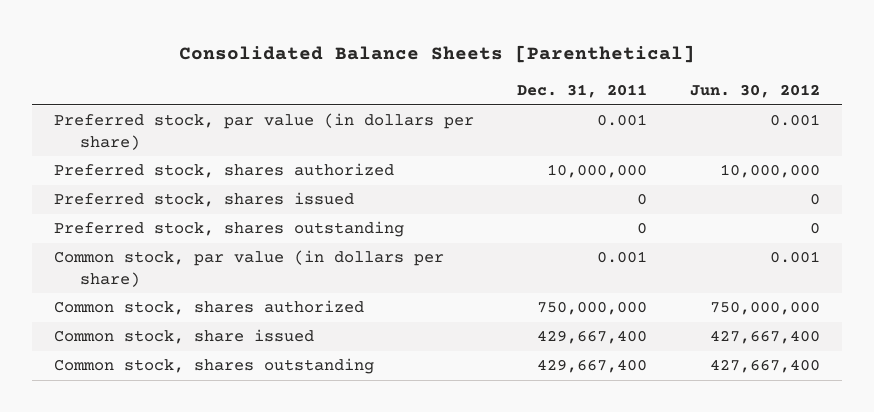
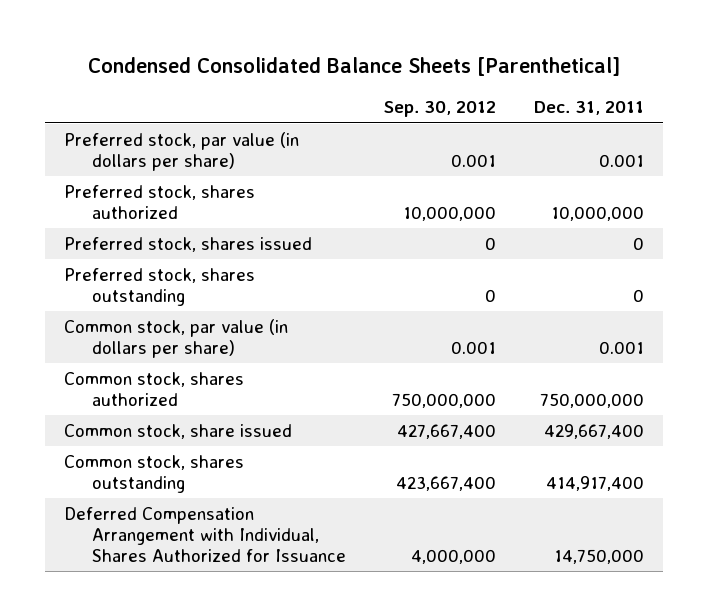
- Consolidated Balance Sheets [Parenthetical]
+ Condensed Consolidated Balance Sheets [Parenthetical]
- | Dec. 31, 2011 | Jun. 30, 2012
+ | Sep. 30, 2012 | Dec. 31, 2011
- Common stock, shares outstanding | 429,667,400 | 427,667,400
+ Common stock, shares outstanding | 423,667,400 | 414,917,400
+ Deferred Compensation Arrangement with Individual, Shares Authorized for Issuance | 4,000,000 | 14,750,000

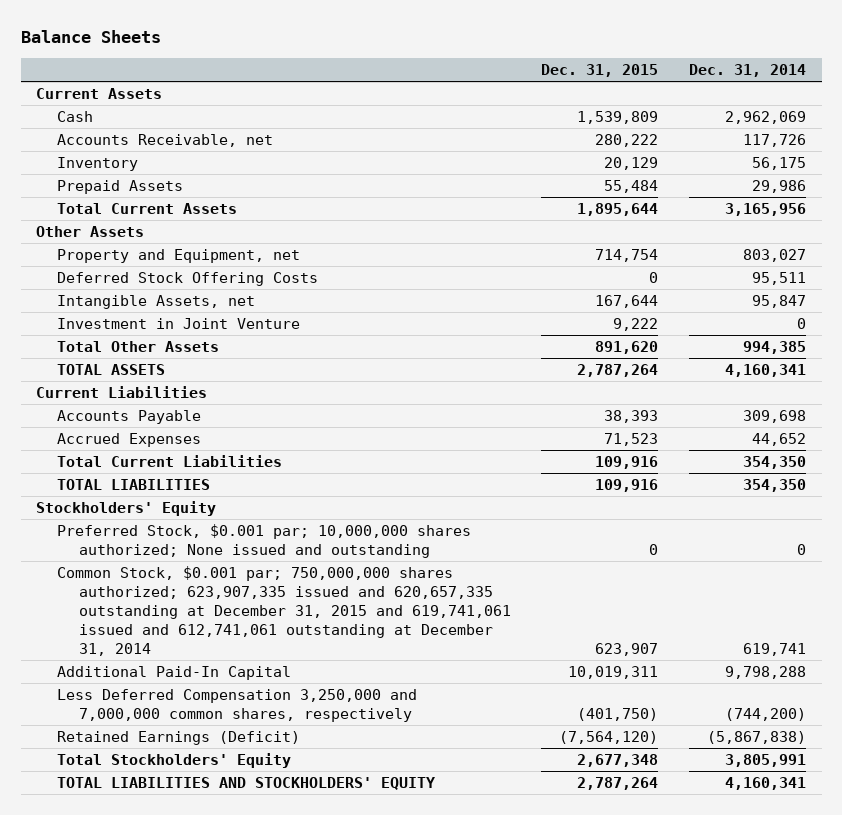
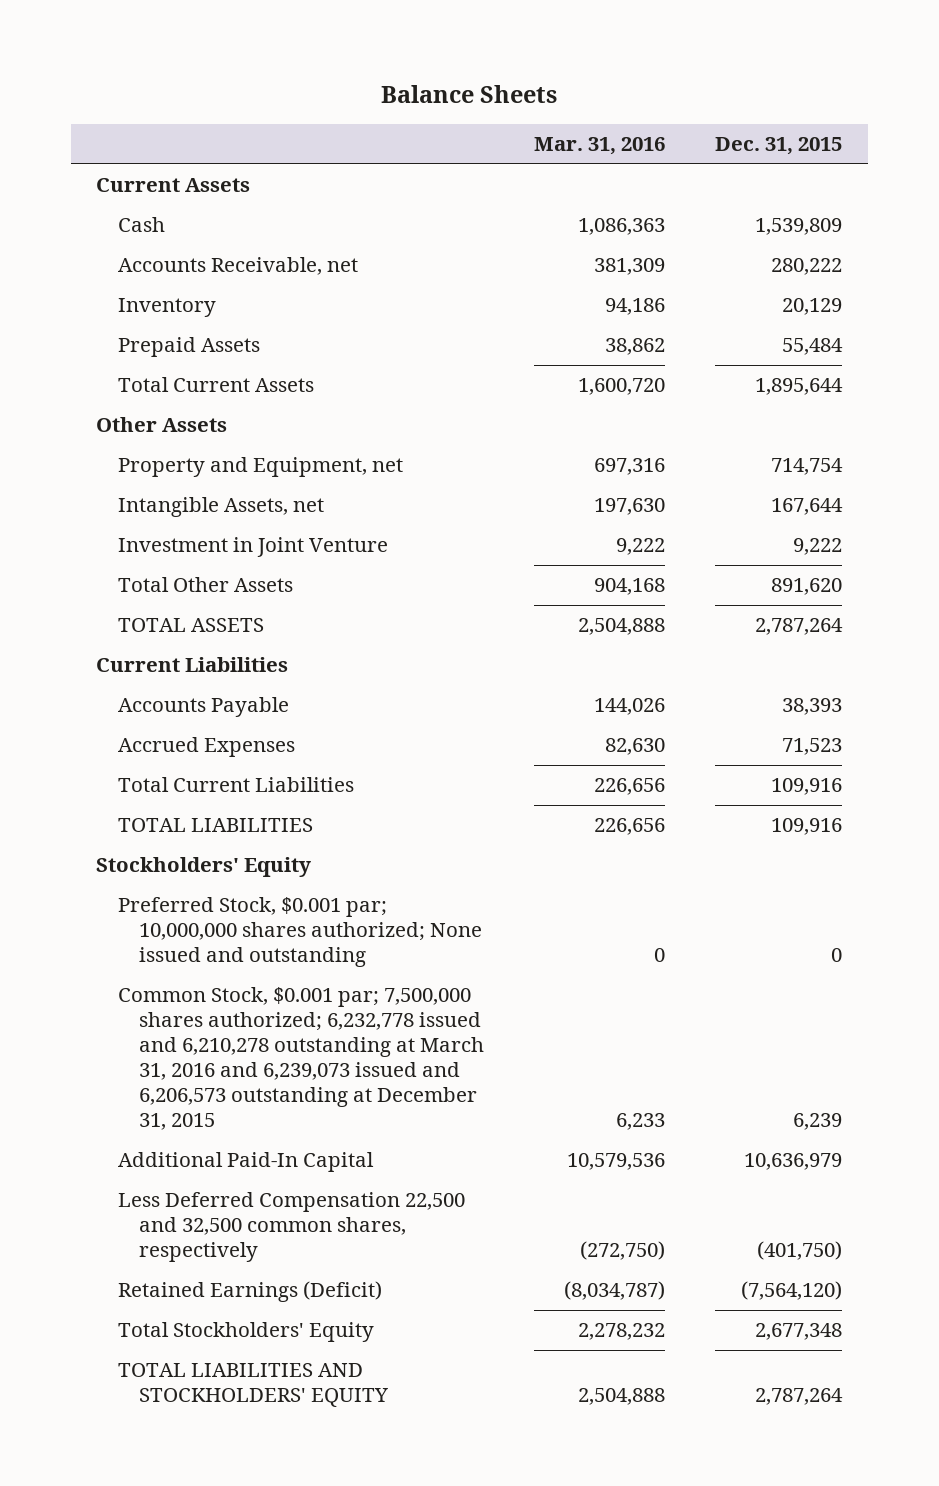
- | Dec. 31, 2015 | Dec. 31, 2014
+ | Mar. 31, 2016 | Dec. 31, 2015
- Deferred Stock Offering Costs | 0 | 95,511
- Common Stock, $0.001 par; 750,000,000 shares authorized; 623,907,335 issued and 620,657,335 outstanding at December 31, 2015 and 619,741,061 issued and 612,741,061 outstanding at December 31, 2014 | 623,907 | 619,741
- Additional Paid-In Capital | 10,019,311 | 9,798,288
- Less Deferred Compensation 3,250,000 and 7,000,000 common shares, respectively | (401,750) | (744,200)
+ Common Stock, $0.001 par; 7,500,000 shares authorized; 6,232,778 issued and 6,210,278 outstanding at March 31, 2016 and 6,239,073 issued and 6,206,573 outstanding at December 31, 2015 | 6,233 | 6,239
+ Additional Paid-In Capital | 10,579,536 | 10,636,979
+ Less Deferred Compensation 22,500 and 32,500 common shares, respectively | (272,750) | (401,750)

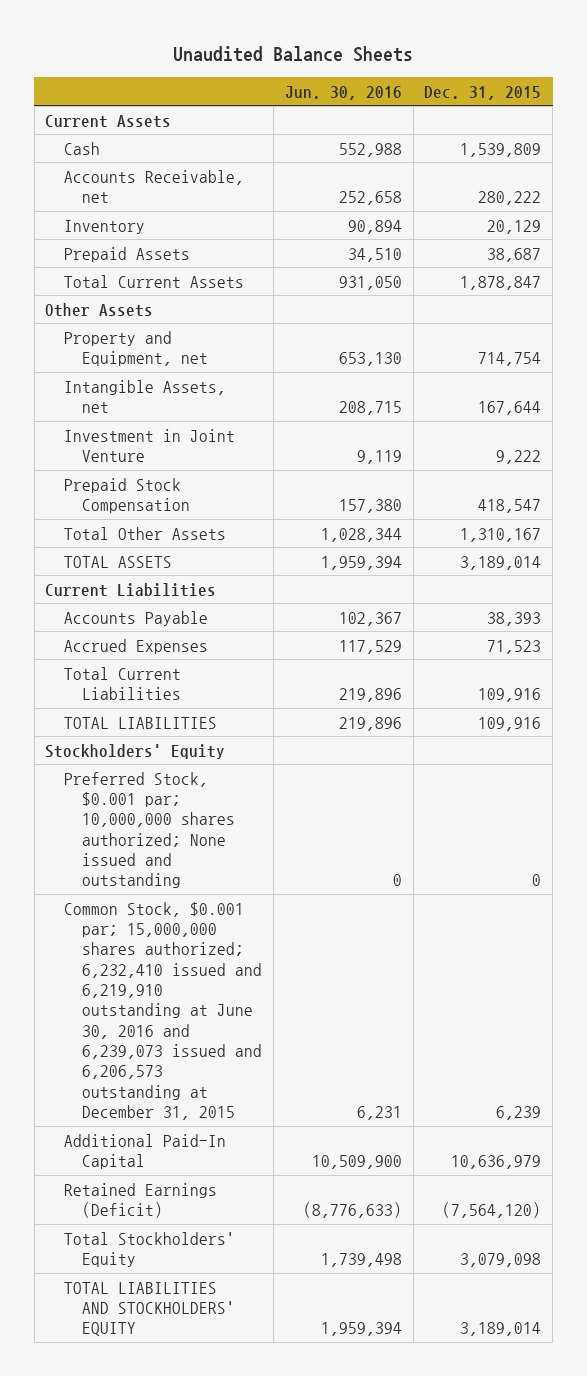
- Balance Sheets
+ Unaudited Balance Sheets
- | Mar. 31, 2016 | Dec. 31, 2015
+ | Jun. 30, 2016 | Dec. 31, 2015
- Prepaid Assets | 38,862 | 55,484
- Total Current Assets | 1,600,720 | 1,895,644
+ Prepaid Assets | 34,510 | 38,687
+ Total Current Assets | 931,050 | 1,878,847
- Total Other Assets | 904,168 | 891,620
- TOTAL ASSETS | 2,504,888 | 2,787,264
+ Prepaid Stock Compensation | 157,380 | 418,547
+ Total Other Assets | 1,028,344 | 1,310,167
+ TOTAL ASSETS | 1,959,394 | 3,189,014
- Common Stock, $0.001 par; 7,500,000 shares authorized; 6,232,778 issued and 6,210,278 outstanding at March 31, 2016 and 6,239,073 issued and 6,206,573 outstanding at December 31, 2015 | 6,233 | 6,239
+ Common Stock, $0.001 par; 15,000,000 shares authorized; 6,232,410 issued and 6,219,910 outstanding at June 30, 2016 and 6,239,073 issued and 6,206,573 outstanding at December 31, 2015 | 6,231 | 6,239
- Less Deferred Compensation 22,500 and 32,500 common shares, respectively | (272,750) | (401,750)
- Total Stockholders' Equity | 2,278,232 | 2,677,348
- TOTAL LIABILITIES AND STOCKHOLDERS' EQUITY | 2,504,888 | 2,787,264
+ Total Stockholders' Equity | 1,739,498 | 3,079,098
+ TOTAL LIABILITIES AND STOCKHOLDERS' EQUITY | 1,959,394 | 3,189,014

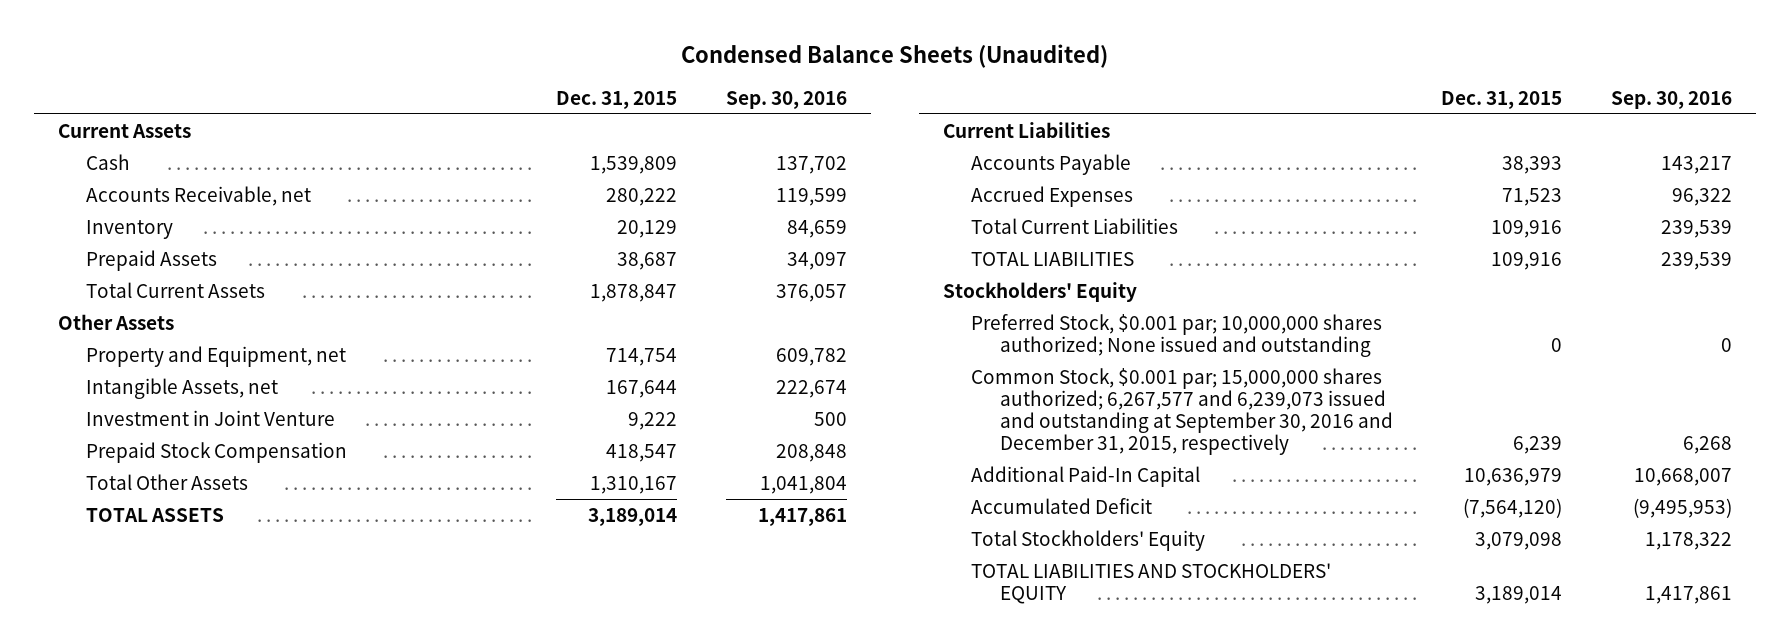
- Unaudited Balance Sheets
+ Condensed Balance Sheets (Unaudited)
- | Jun. 30, 2016 | Dec. 31, 2015
+ | Dec. 31, 2015 | Sep. 30, 2016
- Common Stock, $0.001 par; 15,000,000 shares authorized; 6,232,410 issued and 6,219,910 outstanding at June 30, 2016 and 6,239,073 issued and 6,206,573 outstanding at December 31, 2015 | 6,231 | 6,239
+ Common Stock, $0.001 par; 15,000,000 shares authorized; 6,267,577 and 6,239,073 issued and outstanding at September 30, 2016 and December 31, 2015, respectively | 6,239 | 6,268
- Retained Earnings (Deficit) | (8,776,633) | (7,564,120)
+ Accumulated Deficit | (7,564,120) | (9,495,953)

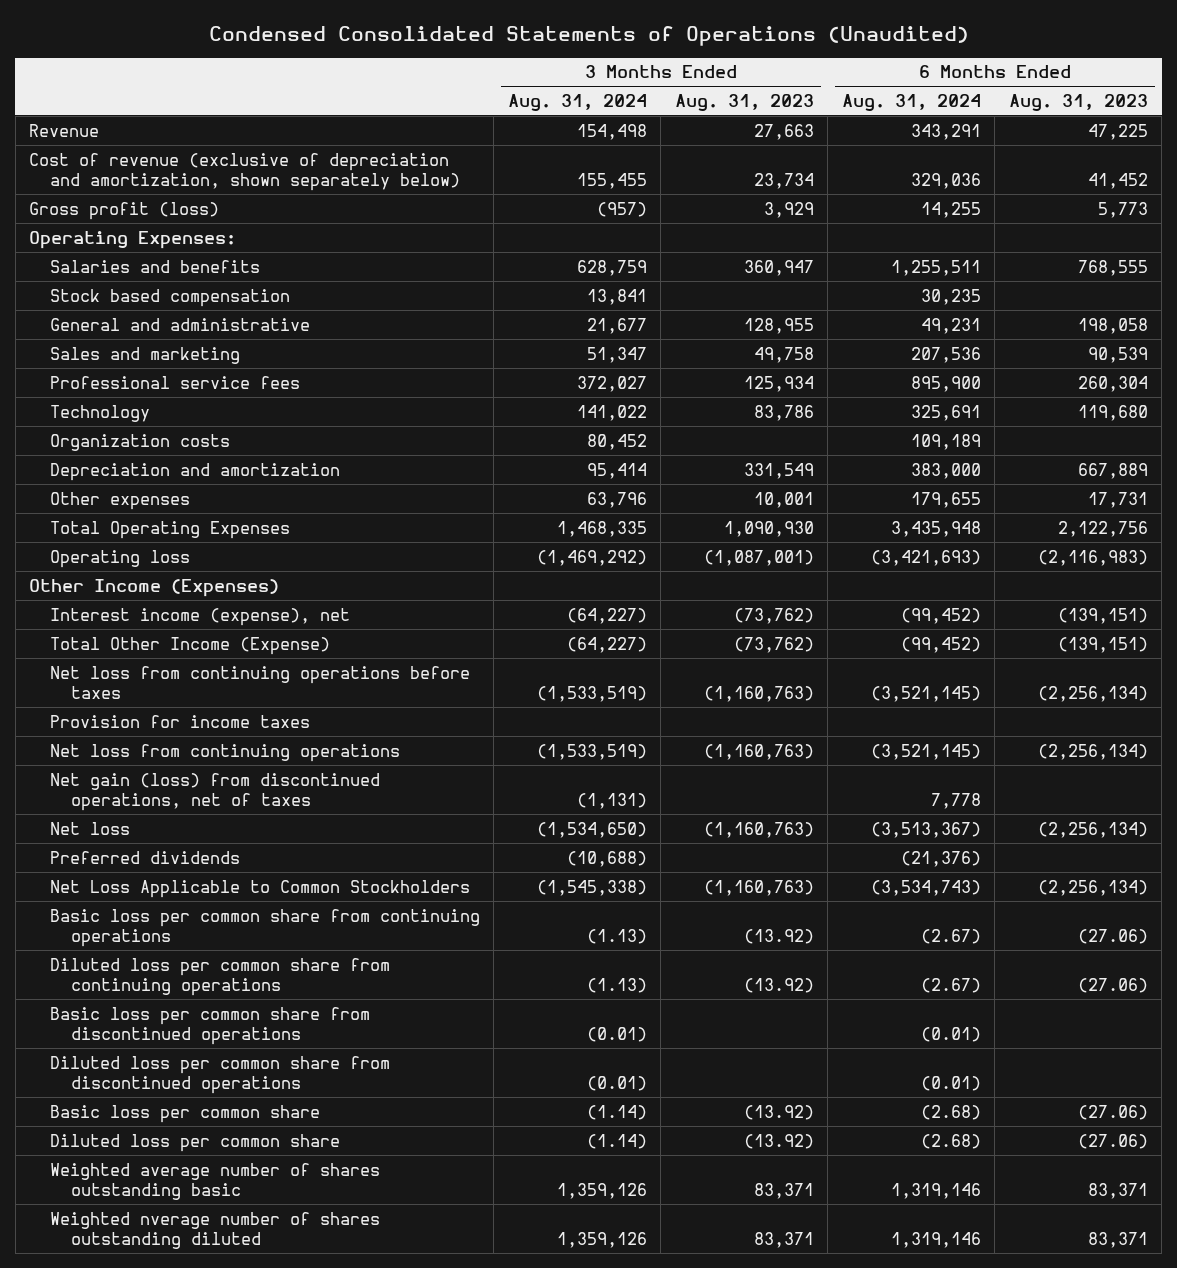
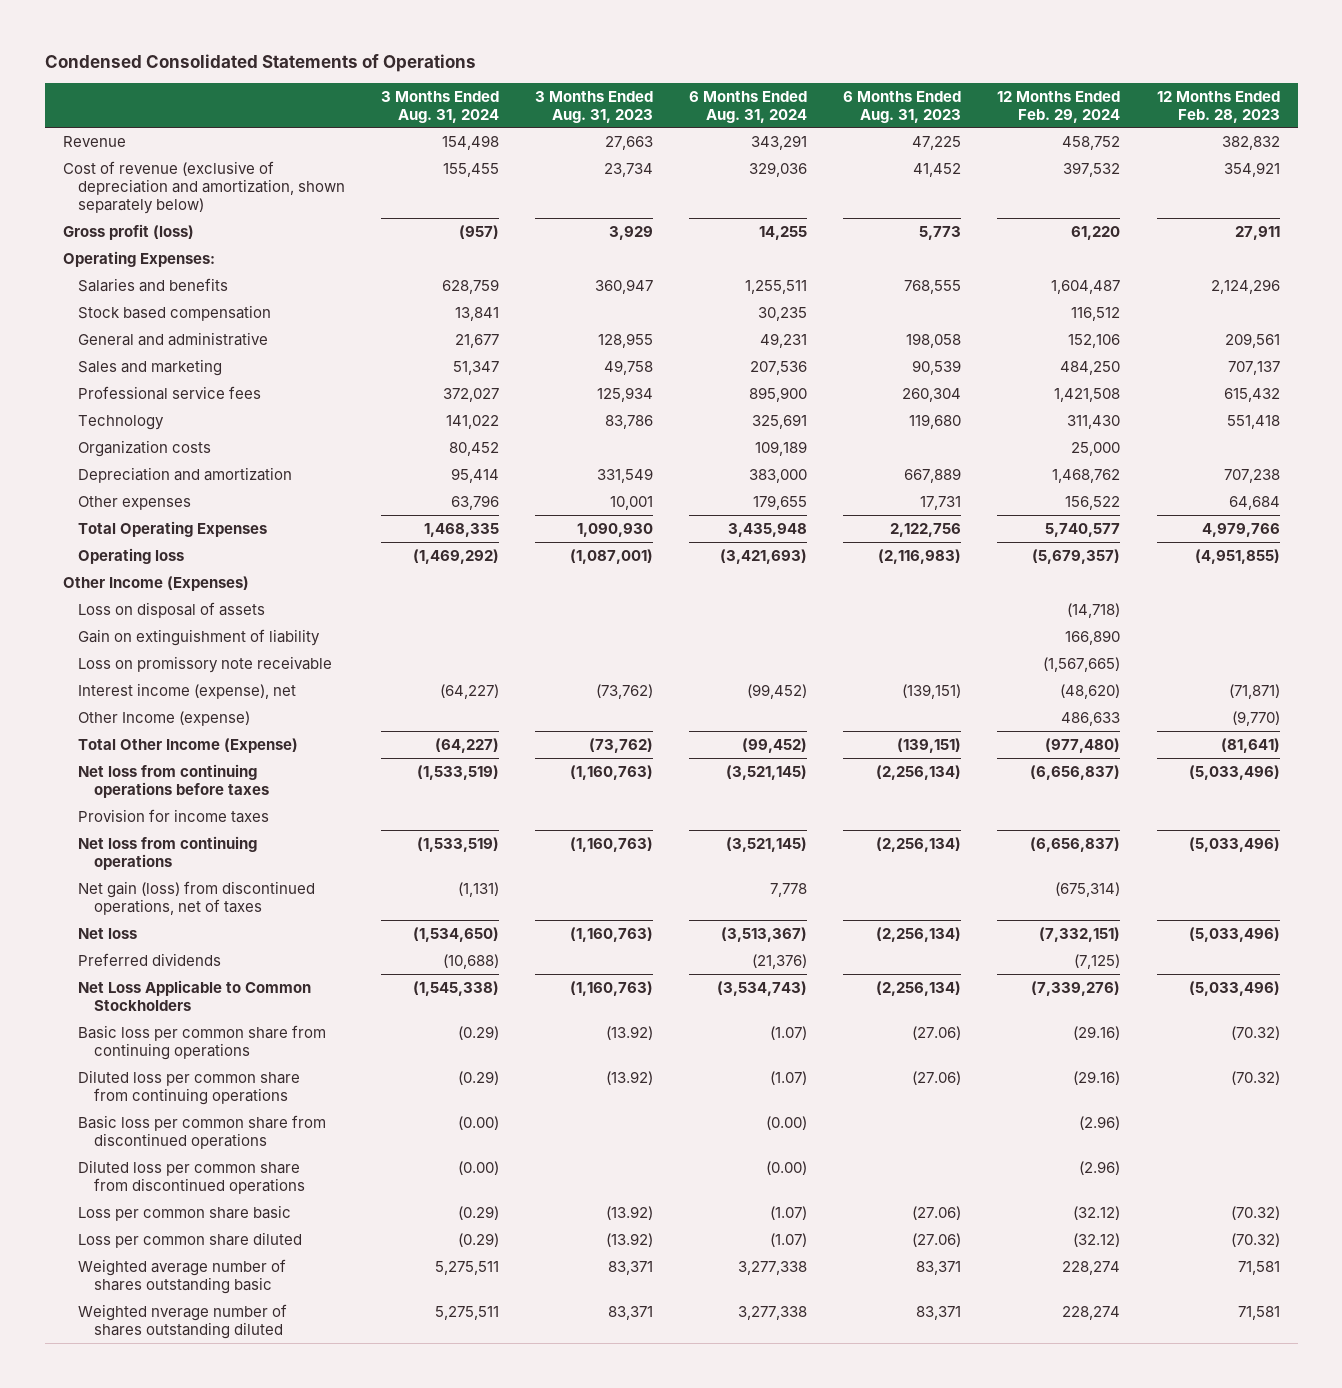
- Condensed Consolidated Statements of Operations (Unaudited)
+ Condensed Consolidated Statements of Operations
- | 3 Months Ended Aug. 31, 2024 | 3 Months Ended Aug. 31, 2023 | 6 Months Ended Aug. 31, 2024 | 6 Months Ended Aug. 31, 2023
+ | 3 Months Ended Aug. 31, 2024 | 3 Months Ended Aug. 31, 2023 | 6 Months Ended Aug. 31, 2024 | 6 Months Ended Aug. 31, 2023 | 12 Months Ended Feb. 29, 2024 | 12 Months Ended Feb. 28, 2023
+ Loss on disposal of assets | | | | | (14,718) |
+ Gain on extinguishment of liability | | | | | 166,890 |
+ Loss on promissory note receivable | | | | | (1,567,665) |
+ Other Income (expense) | | | | | 486,633 | (9,770)
- Basic loss per common share from continuing operations | (1.13) | (13.92) | (2.67) | (27.06)
- Diluted loss per common share from continuing operations | (1.13) | (13.92) | (2.67) | (27.06)
- Basic loss per common share from discontinued operations | (0.01) | | (0.01) |
- Diluted loss per common share from discontinued operations | (0.01) | | (0.01) |
- Basic loss per common share | (1.14) | (13.92) | (2.68) | (27.06)
- Diluted loss per common share | (1.14) | (13.92) | (2.68) | (27.06)
- Weighted average number of shares outstanding basic | 1,359,126 | 83,371 | 1,319,146 | 83,371
- Weighted nverage number of shares outstanding diluted | 1,359,126 | 83,371 | 1,319,146 | 83,371
+ Basic loss per common share from continuing operations | (0.29) | (13.92) | (1.07) | (27.06) | (29.16) | (70.32)
+ Diluted loss per common share from continuing operations | (0.29) | (13.92) | (1.07) | (27.06) | (29.16) | (70.32)
+ Basic loss per common share from discontinued operations | (0.00) | | (0.00) | | (2.96) |
+ Diluted loss per common share from discontinued operations | (0.00) | | (0.00) | | (2.96) |
+ Loss per common share basic | (0.29) | (13.92) | (1.07) | (27.06) | (32.12) | (70.32)
+ Loss per common share diluted | (0.29) | (13.92) | (1.07) | (27.06) | (32.12) | (70.32)
+ Weighted average number of shares outstanding basic | 5,275,511 | 83,371 | 3,277,338 | 83,371 | 228,274 | 71,581
+ Weighted nverage number of shares outstanding diluted | 5,275,511 | 83,371 | 3,277,338 | 83,371 | 228,274 | 71,581

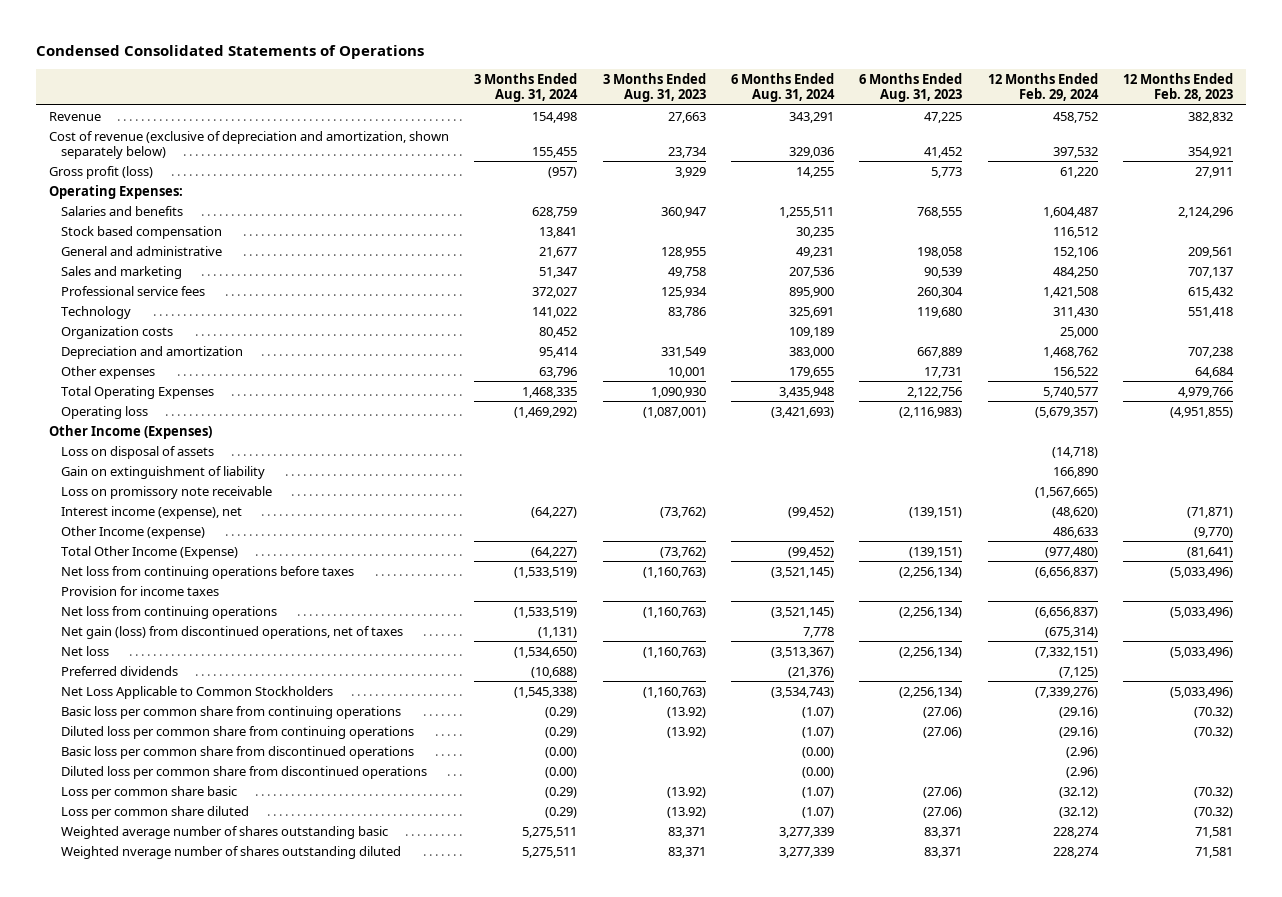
- Weighted average number of shares outstanding basic | 5,275,511 | 83,371 | 3,277,338 | 83,371 | 228,274 | 71,581
- Weighted nverage number of shares outstanding diluted | 5,275,511 | 83,371 | 3,277,338 | 83,371 | 228,274 | 71,581
+ Weighted average number of shares outstanding basic | 5,275,511 | 83,371 | 3,277,339 | 83,371 | 228,274 | 71,581
+ Weighted nverage number of shares outstanding diluted | 5,275,511 | 83,371 | 3,277,339 | 83,371 | 228,274 | 71,581

